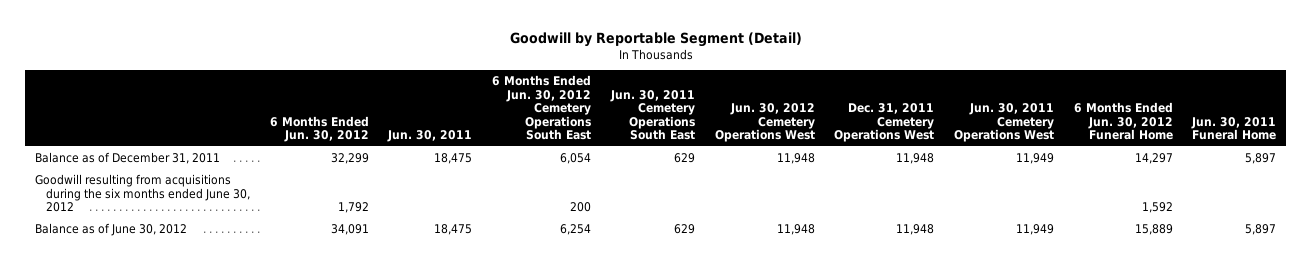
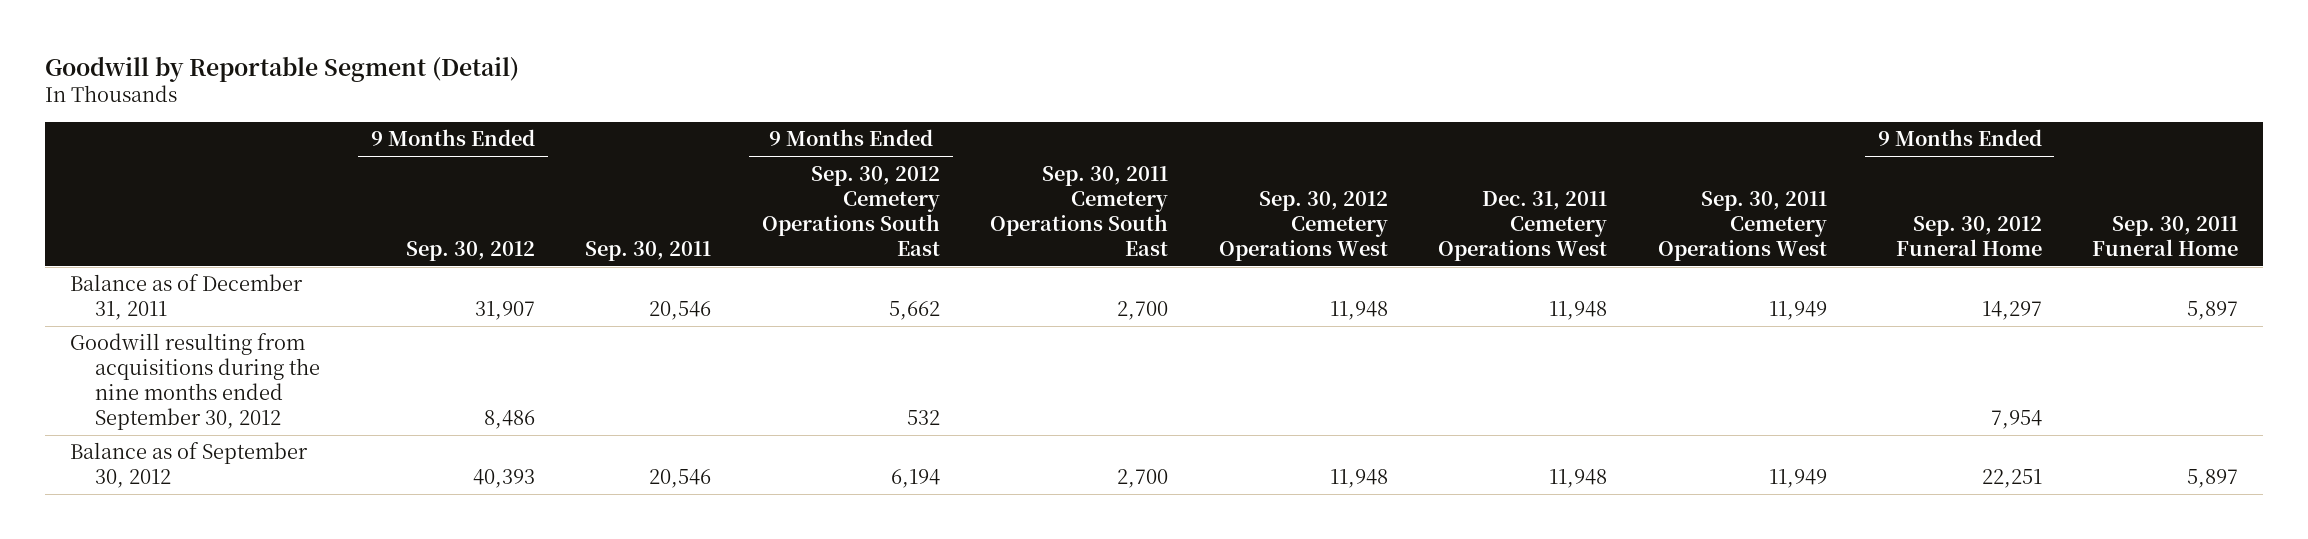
- | 6 Months Ended Jun. 30, 2012 | Jun. 30, 2011 | 6 Months Ended Jun. 30, 2012 Cemetery Operations South East | Jun. 30, 2011 Cemetery Operations South East | Jun. 30, 2012 Cemetery Operations West | Dec. 31, 2011 Cemetery Operations West | Jun. 30, 2011 Cemetery Operations West | 6 Months Ended Jun. 30, 2012 Funeral Home | Jun. 30, 2011 Funeral Home
+ | 9 Months Ended Sep. 30, 2012 | Sep. 30, 2011 | 9 Months Ended Sep. 30, 2012 Cemetery Operations South East | Sep. 30, 2011 Cemetery Operations South East | Sep. 30, 2012 Cemetery Operations West | Dec. 31, 2011 Cemetery Operations West | Sep. 30, 2011 Cemetery Operations West | 9 Months Ended Sep. 30, 2012 Funeral Home | Sep. 30, 2011 Funeral Home
- Goodwill resulting from acquisitions during the six months ended June 30, 2012 | 1,792 | | 200 | | | | | 1,592 |
- Balance as of June 30, 2012 | 34,091 | 18,475 | 6,254 | 629 | 11,948 | 11,948 | 11,949 | 15,889 | 5,897
+ Goodwill resulting from acquisitions during the nine months ended September 30, 2012 | 8,486 | | 532 | | | | | 7,954 |
+ Balance as of September 30, 2012 | 40,393 | 20,546 | 6,194 | 2,700 | 11,948 | 11,948 | 11,949 | 22,251 | 5,897

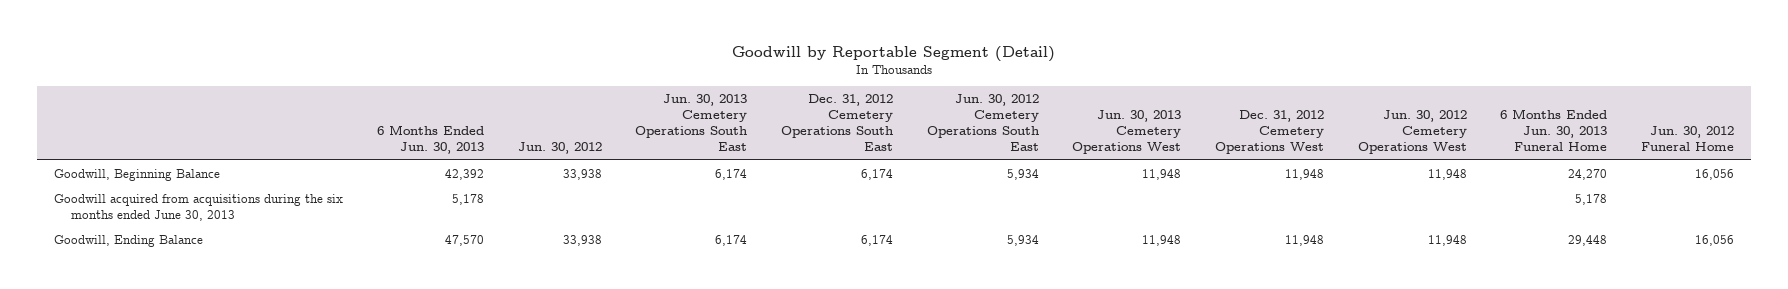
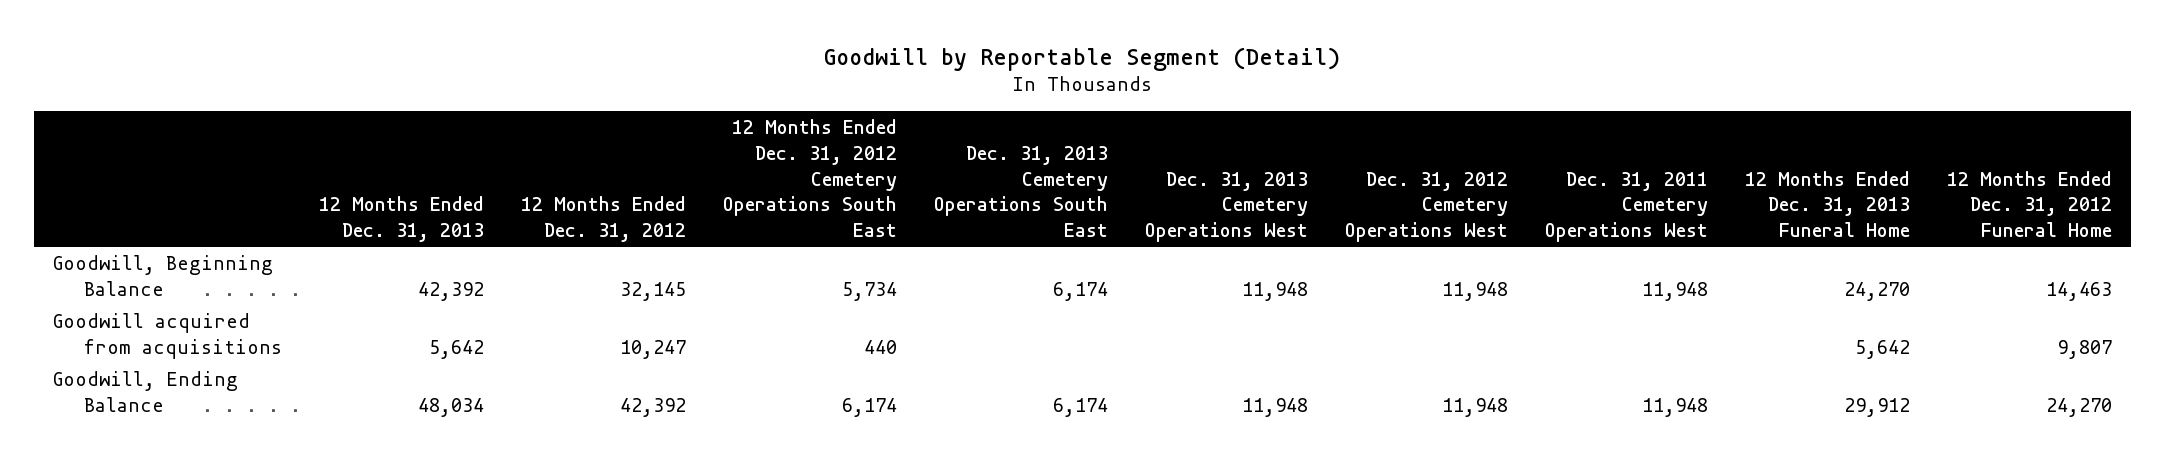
- | 6 Months Ended Jun. 30, 2013 | Jun. 30, 2012 | Jun. 30, 2013 Cemetery Operations South East | Dec. 31, 2012 Cemetery Operations South East | Jun. 30, 2012 Cemetery Operations South East | Jun. 30, 2013 Cemetery Operations West | Dec. 31, 2012 Cemetery Operations West | Jun. 30, 2012 Cemetery Operations West | 6 Months Ended Jun. 30, 2013 Funeral Home | Jun. 30, 2012 Funeral Home
+ | 12 Months Ended Dec. 31, 2013 | 12 Months Ended Dec. 31, 2012 | 12 Months Ended Dec. 31, 2012 Cemetery Operations South East | Dec. 31, 2013 Cemetery Operations South East | Dec. 31, 2013 Cemetery Operations West | Dec. 31, 2012 Cemetery Operations West | Dec. 31, 2011 Cemetery Operations West | 12 Months Ended Dec. 31, 2013 Funeral Home | 12 Months Ended Dec. 31, 2012 Funeral Home
- Goodwill acquired from acquisitions during the six months ended June 30, 2013 | 5,178 | | | | | | | | 5,178 |
+ Goodwill acquired from acquisitions | 5,642 | 10,247 | 440 | | | | | 5,642 | 9,807

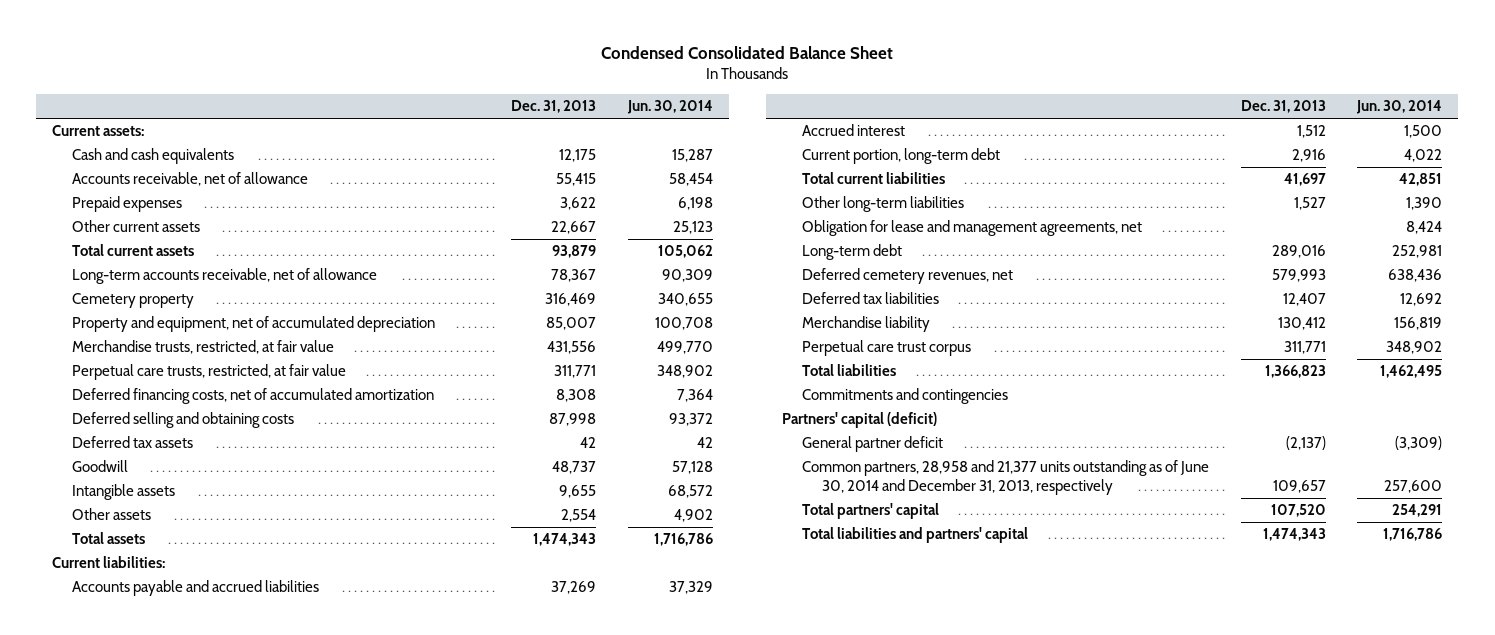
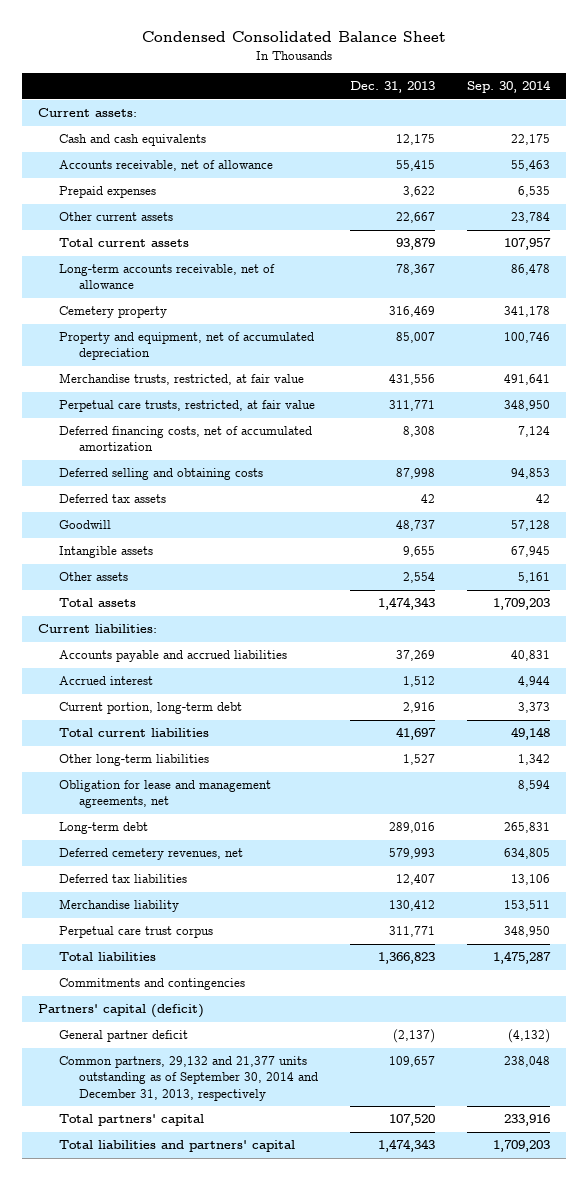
- | Dec. 31, 2013 | Jun. 30, 2014
+ | Dec. 31, 2013 | Sep. 30, 2014
- Common partners, 28,958 and 21,377 units outstanding as of June 30, 2014 and December 31, 2013, respectively | 109,657 | 257,600
+ Common partners, 29,132 and 21,377 units outstanding as of September 30, 2014 and December 31, 2013, respectively | 109,657 | 238,048

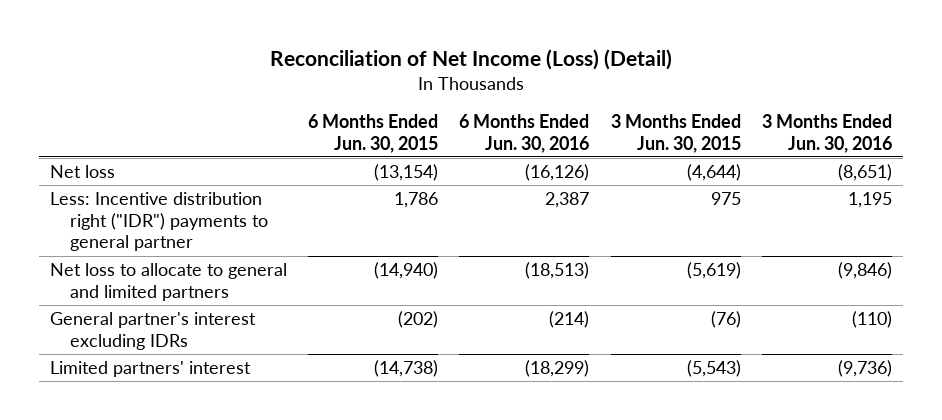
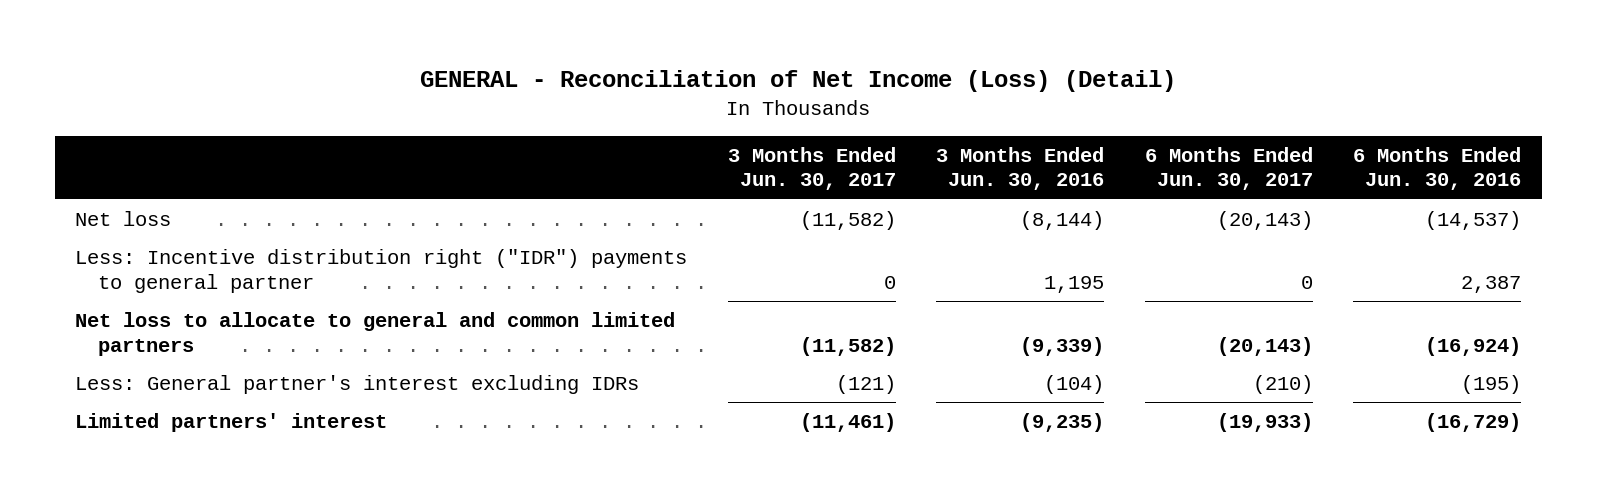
- Reconciliation of Net Income (Loss) (Detail)
+ GENERAL - Reconciliation of Net Income (Loss) (Detail)
- | 6 Months Ended Jun. 30, 2015 | 6 Months Ended Jun. 30, 2016 | 3 Months Ended Jun. 30, 2015 | 3 Months Ended Jun. 30, 2016
+ | 3 Months Ended Jun. 30, 2017 | 3 Months Ended Jun. 30, 2016 | 6 Months Ended Jun. 30, 2017 | 6 Months Ended Jun. 30, 2016
- Net loss | (13,154) | (16,126) | (4,644) | (8,651)
+ Net loss | (11,582) | (8,144) | (20,143) | (14,537)
- Net loss to allocate to general and limited partners | (14,940) | (18,513) | (5,619) | (9,846)
- General partner's interest excluding IDRs | (202) | (214) | (76) | (110)
- Limited partners' interest | (14,738) | (18,299) | (5,543) | (9,736)
+ Net loss to allocate to general and common limited partners | (11,582) | (9,339) | (20,143) | (16,924)
+ Less: General partner's interest excluding IDRs | (121) | (104) | (210) | (195)
+ Limited partners' interest | (11,461) | (9,235) | (19,933) | (16,729)

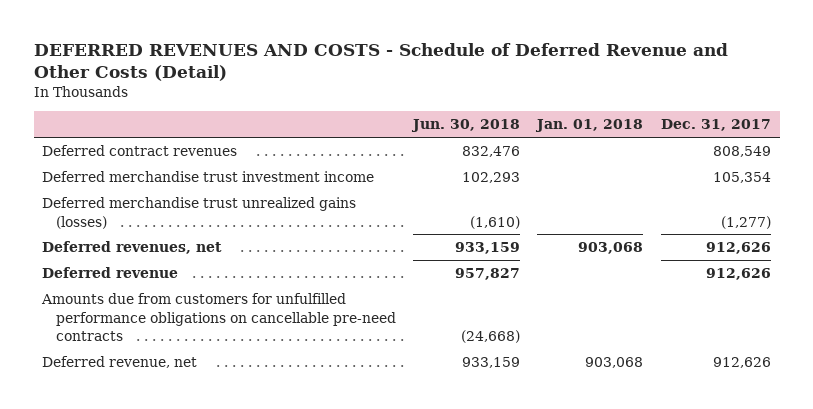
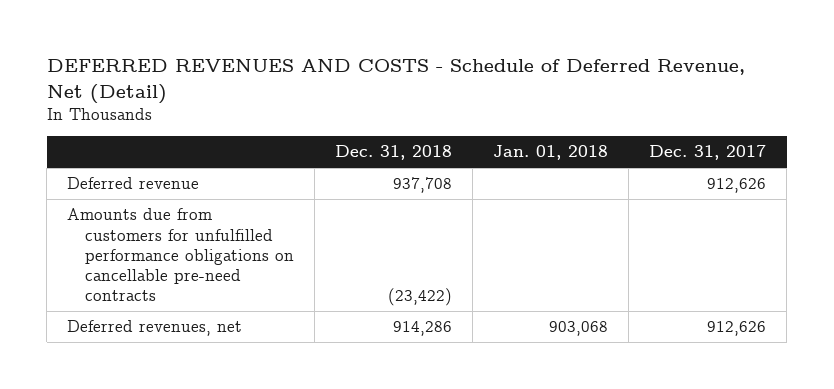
- DEFERRED REVENUES AND COSTS - Schedule of Deferred Revenue and Other Costs (Detail)
+ DEFERRED REVENUES AND COSTS - Schedule of Deferred Revenue, Net (Detail)
- | Jun. 30, 2018 | Jan. 01, 2018 | Dec. 31, 2017
+ | Dec. 31, 2018 | Jan. 01, 2018 | Dec. 31, 2017
- Deferred contract revenues | 832,476 | | 808,549
- Deferred merchandise trust investment income | 102,293 | | 105,354
- Deferred merchandise trust unrealized gains (losses) | (1,610) | | (1,277)
- Deferred revenue, net | 933,159 | 903,068 | 912,626
moved down: Deferred revenues, net | 914,286 | 903,068 | 912,626

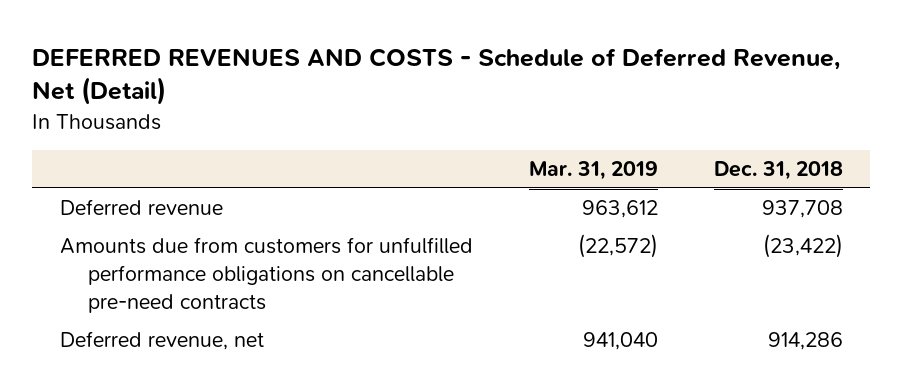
- | Dec. 31, 2018 | Jan. 01, 2018 | Dec. 31, 2017
+ | Mar. 31, 2019 | Dec. 31, 2018
- Deferred revenues, net | 914,286 | 903,068 | 912,626
+ Deferred revenue, net | 941,040 | 914,286

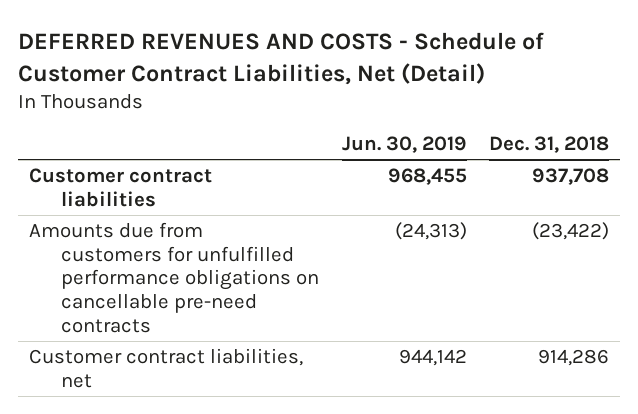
- DEFERRED REVENUES AND COSTS - Schedule of Deferred Revenue, Net (Detail)
+ DEFERRED REVENUES AND COSTS - Schedule of Customer Contract Liabilities, Net (Detail)
- | Mar. 31, 2019 | Dec. 31, 2018
+ | Jun. 30, 2019 | Dec. 31, 2018
- Deferred revenue | 963,612 | 937,708
+ Customer contract liabilities | 968,455 | 937,708
- Deferred revenue, net | 941,040 | 914,286
+ Customer contract liabilities, net | 944,142 | 914,286

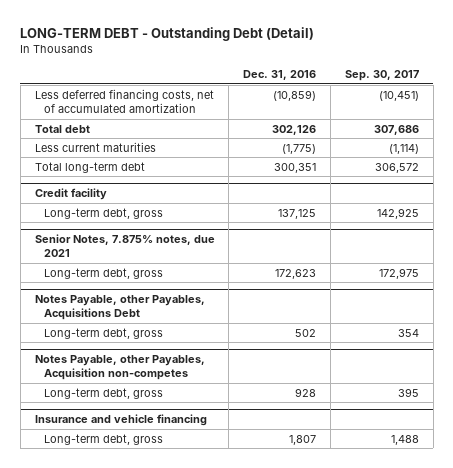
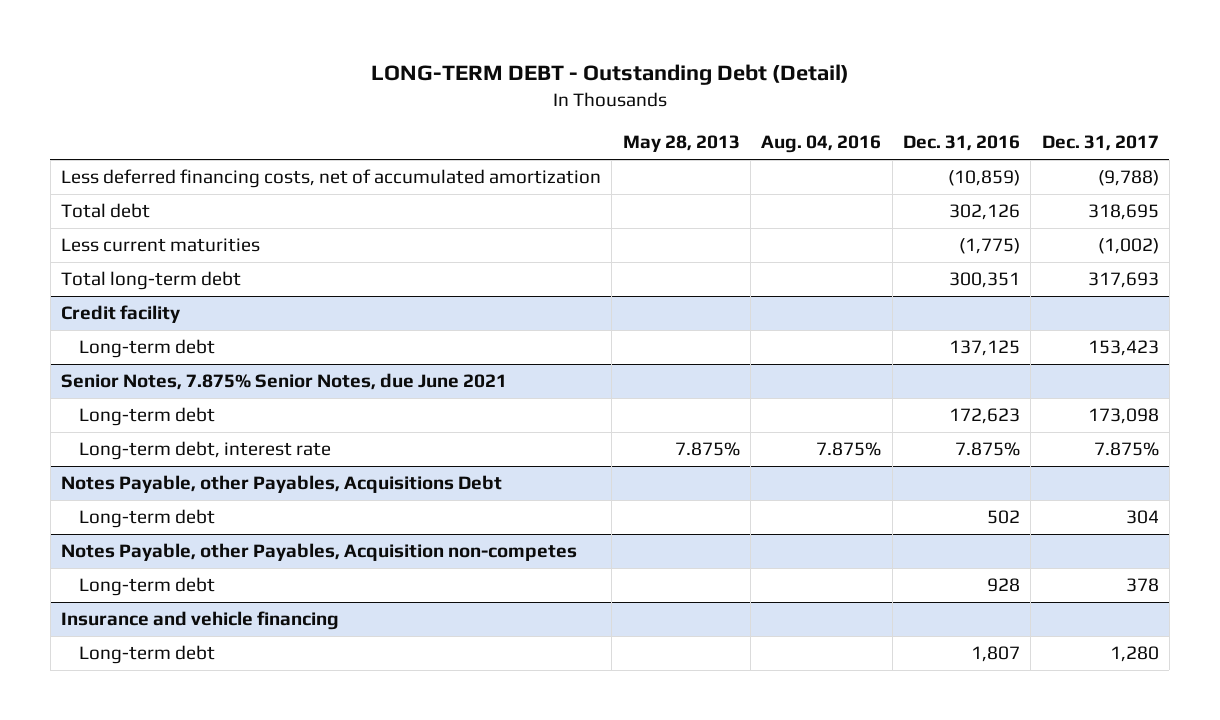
- | Dec. 31, 2016 | Sep. 30, 2017
+ | May 28, 2013 | Aug. 04, 2016 | Dec. 31, 2016 | Dec. 31, 2017
@ Credit facility
- Long-term debt, gross | 137,125 | 142,925
- Senior Notes, 7.875% notes, due 2021
- Long-term debt, gross | 172,623 | 172,975
@ Credit facility
+ Long-term debt | | | 137,125 | 153,423
+ Senior Notes, 7.875% Senior Notes, due June 2021
+ Long-term debt | | | 172,623 | 173,098
+ Long-term debt, interest rate | 7.875% | 7.875% | 7.875% | 7.875%
@ Notes Payable, other Payables, Acquisitions Debt
- Long-term debt, gross | 502 | 354
+ Long-term debt | | | 502 | 304
@ Notes Payable, other Payables, Acquisition non-competes
- Long-term debt, gross | 928 | 395
+ Long-term debt | | | 928 | 378
@ Insurance and vehicle financing
- Long-term debt, gross | 1,807 | 1,488
+ Long-term debt | | | 1,807 | 1,280

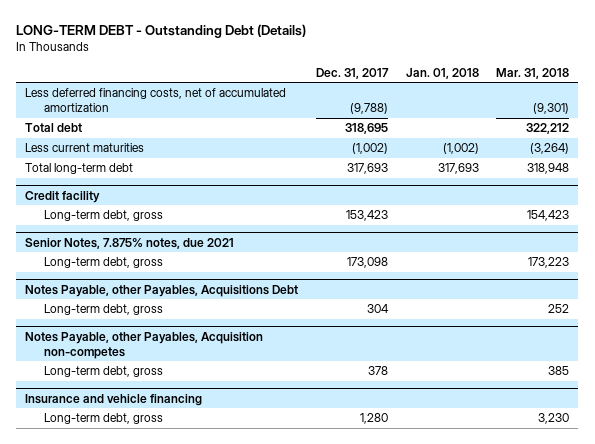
- LONG-TERM DEBT - Outstanding Debt (Detail)
+ LONG-TERM DEBT - Outstanding Debt (Details)
- | May 28, 2013 | Aug. 04, 2016 | Dec. 31, 2016 | Dec. 31, 2017
+ | Dec. 31, 2017 | Jan. 01, 2018 | Mar. 31, 2018
@ Credit facility
- Long-term debt | | | 137,125 | 153,423
- Senior Notes, 7.875% Senior Notes, due June 2021
- Long-term debt | | | 172,623 | 173,098
- Long-term debt, interest rate | 7.875% | 7.875% | 7.875% | 7.875%
@ Credit facility
+ Long-term debt, gross | 153,423 | | 154,423
+ Senior Notes, 7.875% notes, due 2021
+ Long-term debt, gross | 173,098 | | 173,223
@ Notes Payable, other Payables, Acquisitions Debt
- Long-term debt | | | 502 | 304
+ Long-term debt, gross | 304 | | 252
@ Notes Payable, other Payables, Acquisition non-competes
- Long-term debt | | | 928 | 378
+ Long-term debt, gross | 378 | | 385
@ Insurance and vehicle financing
- Long-term debt | | | 1,807 | 1,280
+ Long-term debt, gross | 1,280 | | 3,230

